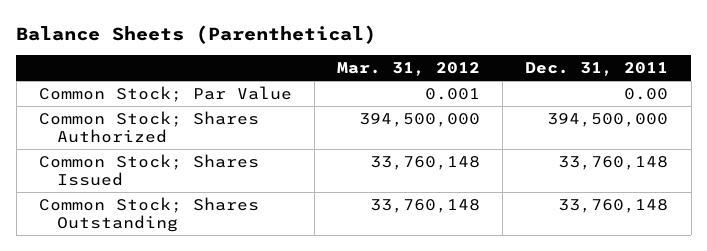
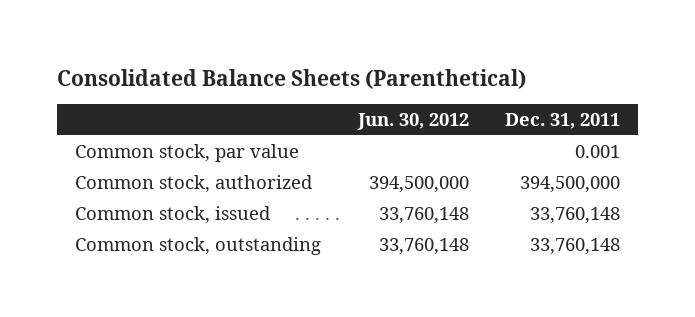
- Balance Sheets (Parenthetical)
+ Consolidated Balance Sheets (Parenthetical)
- | Mar. 31, 2012 | Dec. 31, 2011
+ | Jun. 30, 2012 | Dec. 31, 2011
- Common Stock; Par Value | 0.001 | 0.00
- Common Stock; Shares Authorized | 394,500,000 | 394,500,000
- Common Stock; Shares Issued | 33,760,148 | 33,760,148
- Common Stock; Shares Outstanding | 33,760,148 | 33,760,148
+ Common stock, par value | | 0.001
+ Common stock, authorized | 394,500,000 | 394,500,000
+ Common stock, issued | 33,760,148 | 33,760,148
+ Common stock, outstanding | 33,760,148 | 33,760,148

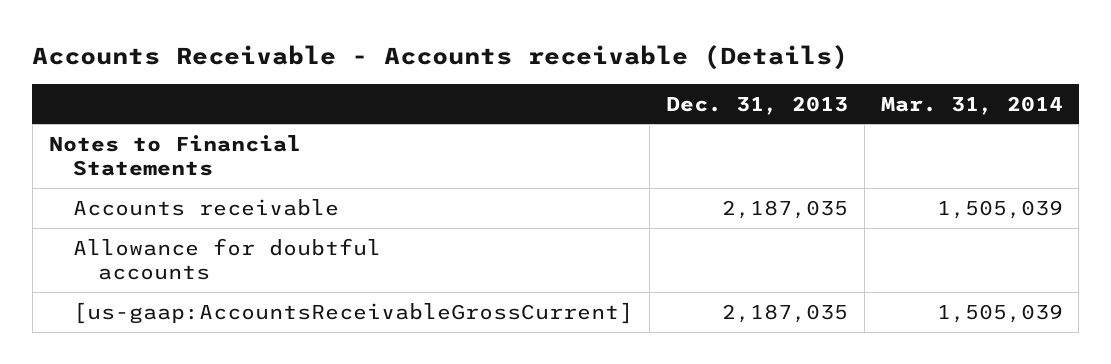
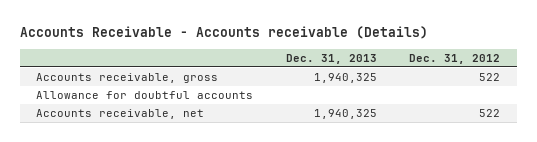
- | Dec. 31, 2013 | Mar. 31, 2014
+ | Dec. 31, 2013 | Dec. 31, 2012
- Notes to Financial Statements
- Accounts receivable | 2,187,035 | 1,505,039
+ Accounts receivable, gross | 1,940,325 | 522
- [us-gaap:AccountsReceivableGrossCurrent] | 2,187,035 | 1,505,039
+ Accounts receivable, net | 1,940,325 | 522

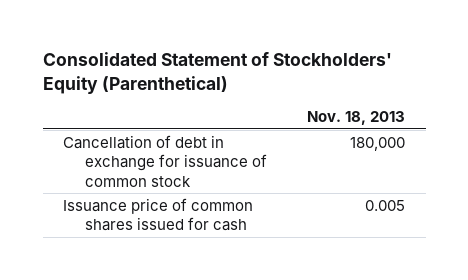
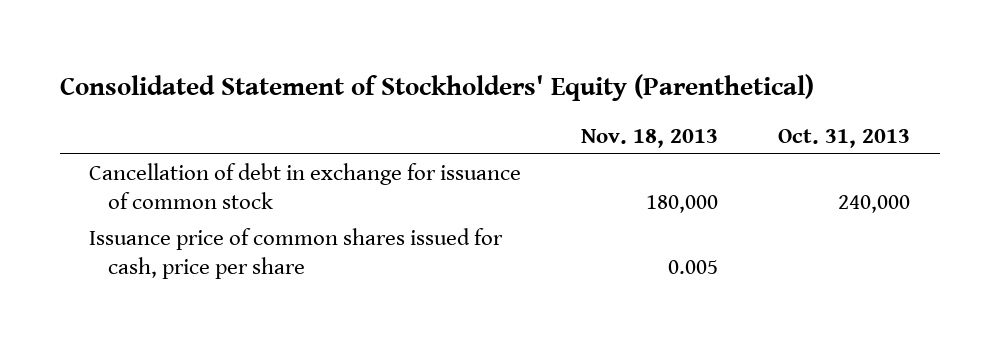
- | Nov. 18, 2013
+ | Nov. 18, 2013 | Oct. 31, 2013
- Issuance price of common shares issued for cash | 0.005
+ Issuance price of common shares issued for cash, price per share | 0.005 |

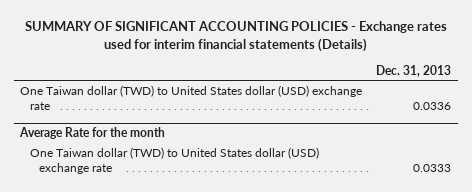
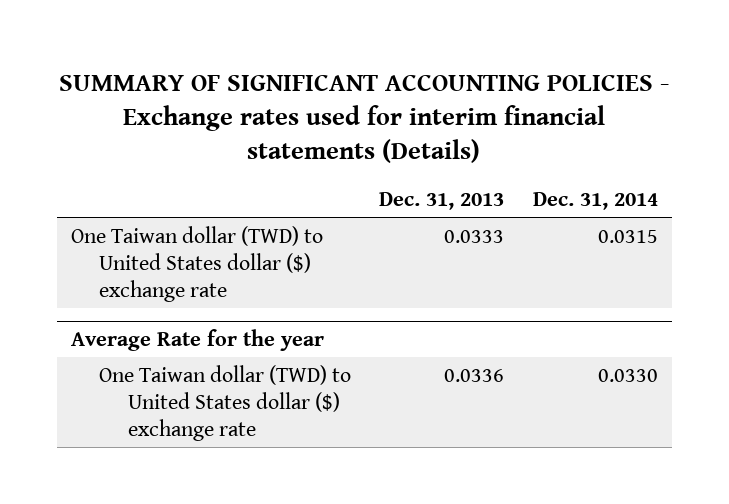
- | Dec. 31, 2013
+ | Dec. 31, 2013 | Dec. 31, 2014
- One Taiwan dollar (TWD) to United States dollar (USD) exchange rate | 0.0336
- Average Rate for the month
- One Taiwan dollar (TWD) to United States dollar (USD) exchange rate | 0.0333
+ One Taiwan dollar (TWD) to United States dollar ($) exchange rate | 0.0333 | 0.0315
+ Average Rate for the year
+ One Taiwan dollar (TWD) to United States dollar ($) exchange rate | 0.0336 | 0.0330

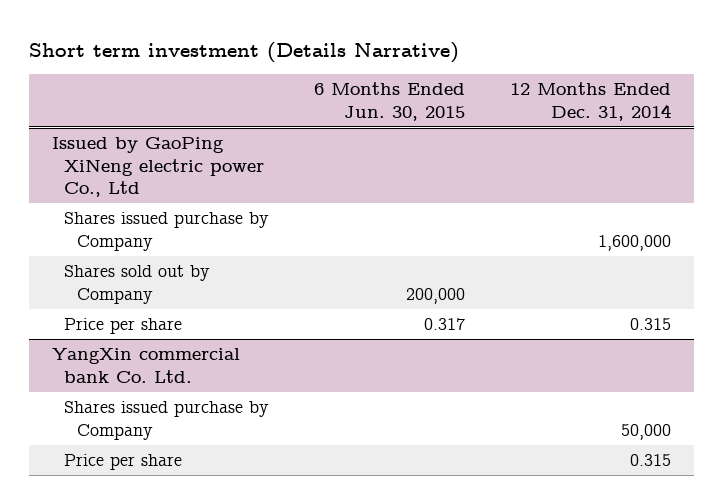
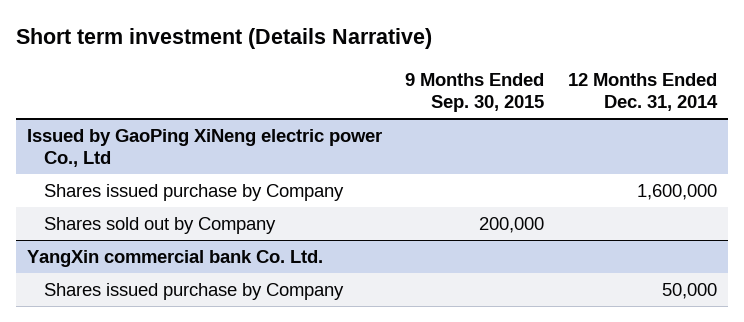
- | 6 Months Ended Jun. 30, 2015 | 12 Months Ended Dec. 31, 2014
+ | 9 Months Ended Sep. 30, 2015 | 12 Months Ended Dec. 31, 2014
@ Issued by GaoPing XiNeng electric power Co., Ltd
- Price per share | 0.317 | 0.315
@ YangXin commercial bank Co. Ltd.
- Price per share | | 0.315

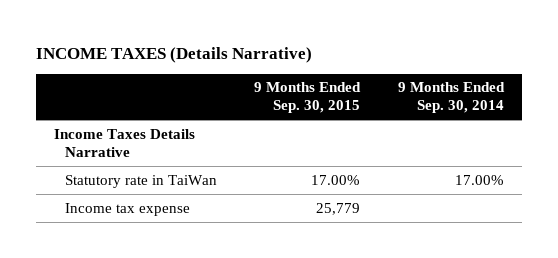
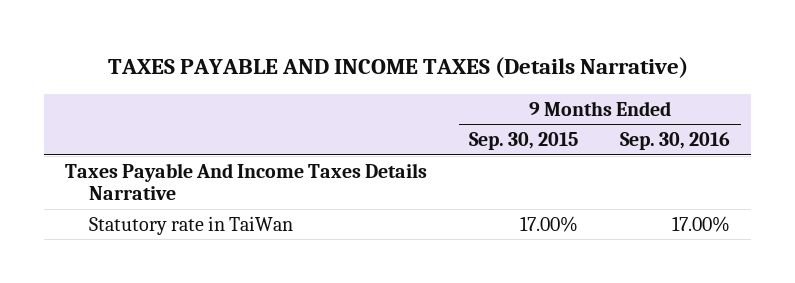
- INCOME TAXES (Details Narrative)
+ TAXES PAYABLE AND INCOME TAXES (Details Narrative)
- | 9 Months Ended Sep. 30, 2015 | 9 Months Ended Sep. 30, 2014
+ | 9 Months Ended Sep. 30, 2015 | 9 Months Ended Sep. 30, 2016
- Income Taxes Details Narrative
+ Taxes Payable And Income Taxes Details Narrative
- Income tax expense | 25,779 |

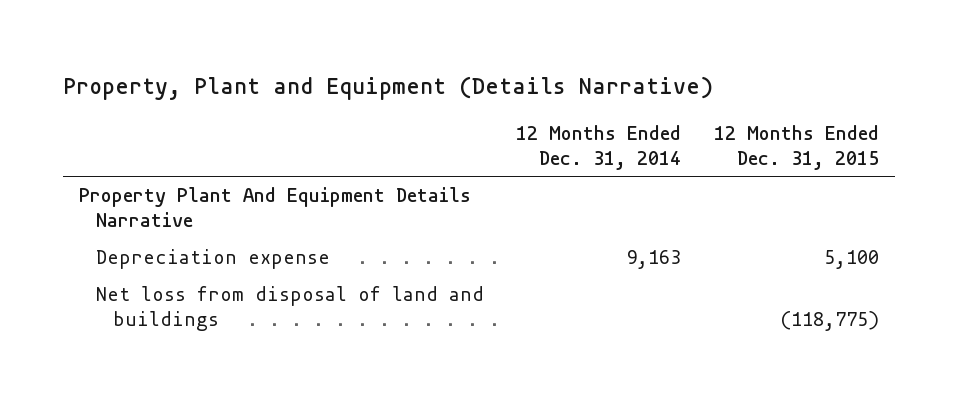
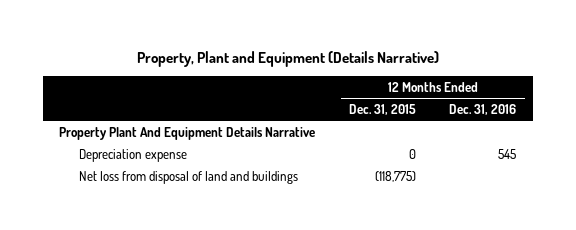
- | 12 Months Ended Dec. 31, 2014 | 12 Months Ended Dec. 31, 2015
+ | 12 Months Ended Dec. 31, 2015 | 12 Months Ended Dec. 31, 2016
- Depreciation expense | 9,163 | 5,100
+ Depreciation expense | 0 | 545

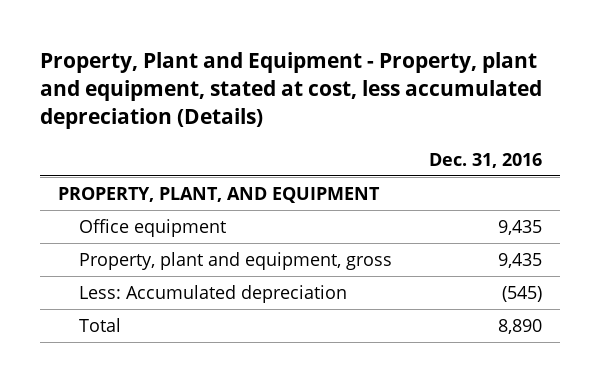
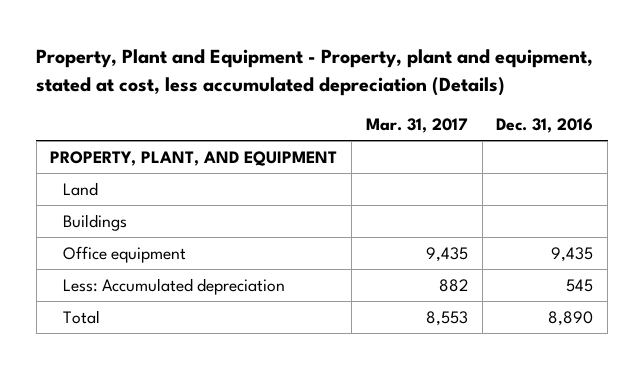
- | Dec. 31, 2016
+ | Mar. 31, 2017 | Dec. 31, 2016
+ Land
+ Buildings
- Property, plant and equipment, gross | 9,435
- Less: Accumulated depreciation | (545)
+ Less: Accumulated depreciation | 882 | 545

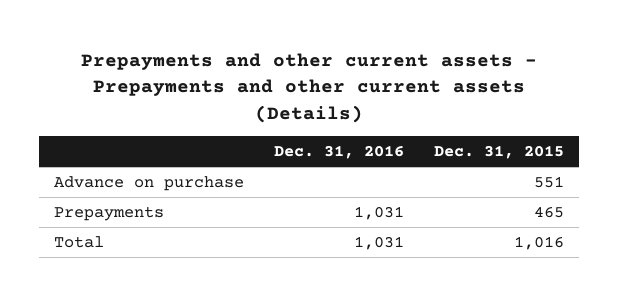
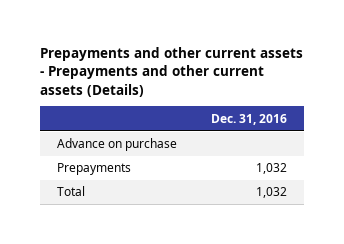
- | Dec. 31, 2016 | Dec. 31, 2015
+ | Dec. 31, 2016
- Prepayments | 1,031 | 465
- Total | 1,031 | 1,016
+ Prepayments | 1,032
+ Total | 1,032

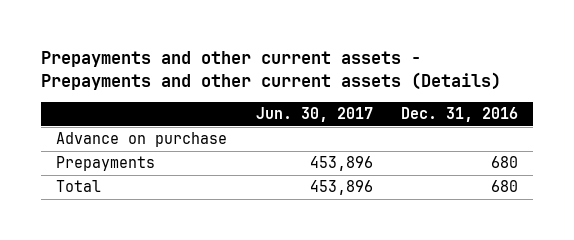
- | Dec. 31, 2016
+ | Jun. 30, 2017 | Dec. 31, 2016
- Prepayments | 1,032
- Total | 1,032
+ Prepayments | 453,896 | 680
+ Total | 453,896 | 680

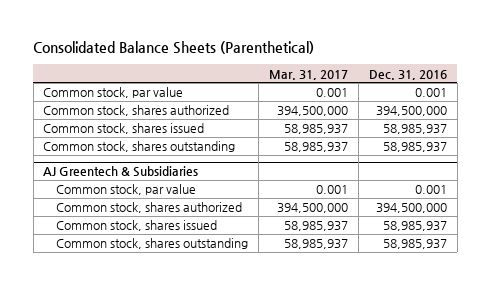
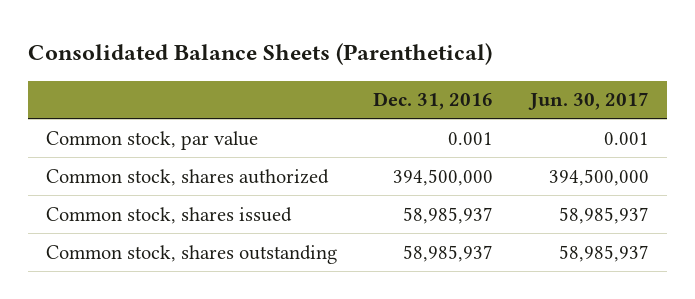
- | Mar. 31, 2017 | Dec. 31, 2016
+ | Dec. 31, 2016 | Jun. 30, 2017
- AJ Greentech & Subsidiaries
- Common stock, par value | 0.001 | 0.001
- Common stock, shares authorized | 394,500,000 | 394,500,000
- Common stock, shares issued | 58,985,937 | 58,985,937
- Common stock, shares outstanding | 58,985,937 | 58,985,937

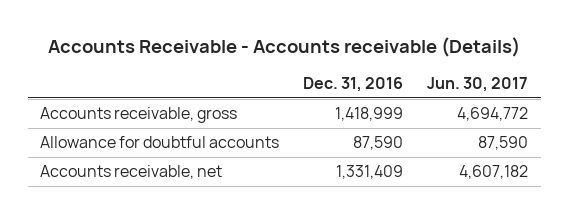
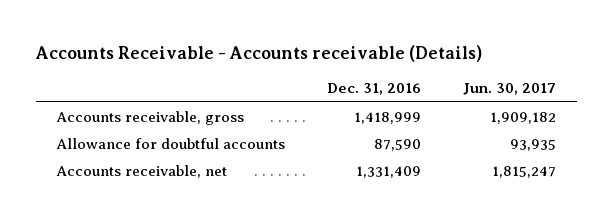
- Accounts receivable, gross | 1,418,999 | 4,694,772
- Allowance for doubtful accounts | 87,590 | 87,590
- Accounts receivable, net | 1,331,409 | 4,607,182
+ Accounts receivable, gross | 1,418,999 | 1,909,182
+ Allowance for doubtful accounts | 87,590 | 93,935
+ Accounts receivable, net | 1,331,409 | 1,815,247

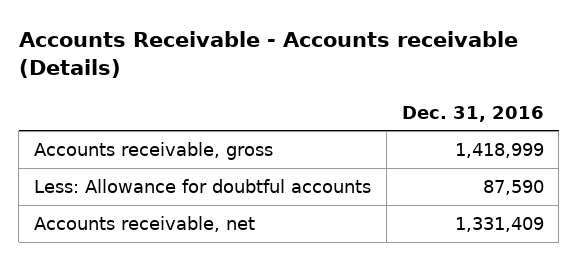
- | Dec. 31, 2016 | Jun. 30, 2017
+ | Dec. 31, 2016
- Allowance for doubtful accounts | 87,590 | 93,935
+ Less: Allowance for doubtful accounts | 87,590

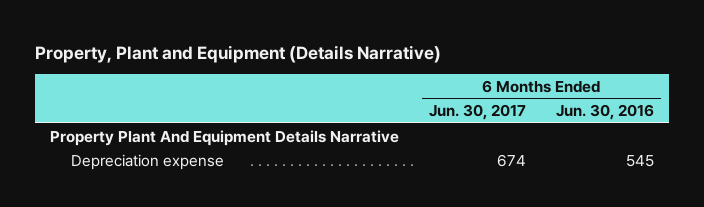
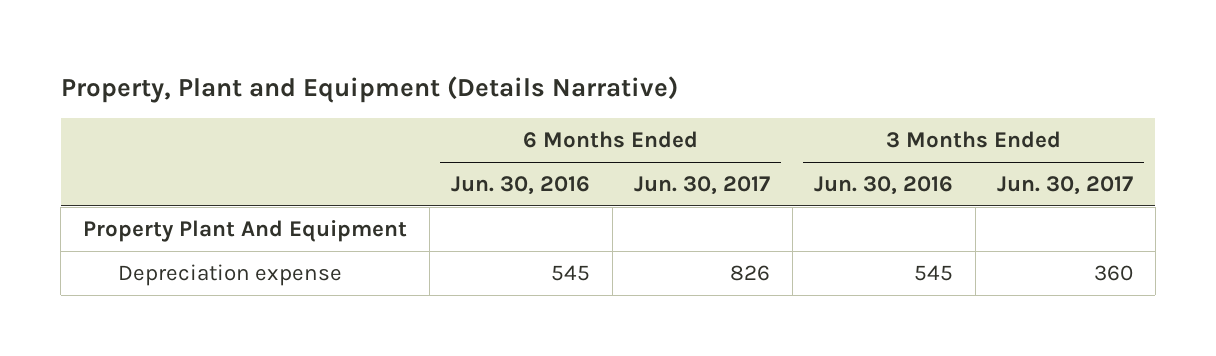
- | 6 Months Ended Jun. 30, 2017 | 6 Months Ended Jun. 30, 2016
+ | 6 Months Ended Jun. 30, 2016 | 6 Months Ended Jun. 30, 2017 | 3 Months Ended Jun. 30, 2016 | 3 Months Ended Jun. 30, 2017
- Property Plant And Equipment Details Narrative
- Depreciation expense | 674 | 545
+ Property Plant And Equipment
+ Depreciation expense | 545 | 826 | 545 | 360

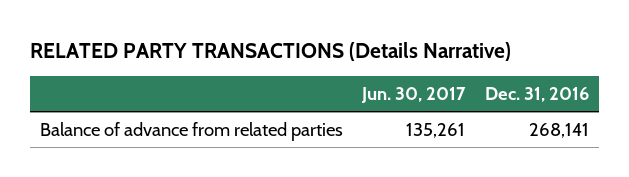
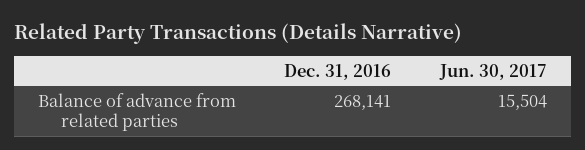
- RELATED PARTY TRANSACTIONS (Details Narrative)
+ Related Party Transactions (Details Narrative)
- | Jun. 30, 2017 | Dec. 31, 2016
+ | Dec. 31, 2016 | Jun. 30, 2017
- Balance of advance from related parties | 135,261 | 268,141
+ Balance of advance from related parties | 268,141 | 15,504

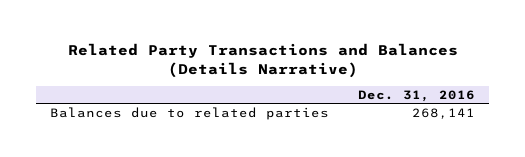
- Related Party Transactions (Details Narrative)
+ Related Party Transactions and Balances (Details Narrative)
- | Dec. 31, 2016 | Jun. 30, 2017
+ | Dec. 31, 2016
- Balance of advance from related parties | 268,141 | 15,504
+ Balances due to related parties | 268,141

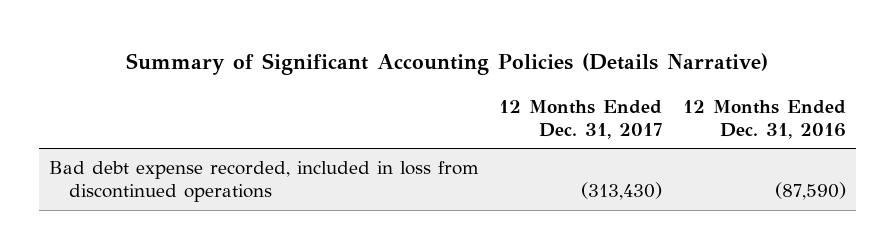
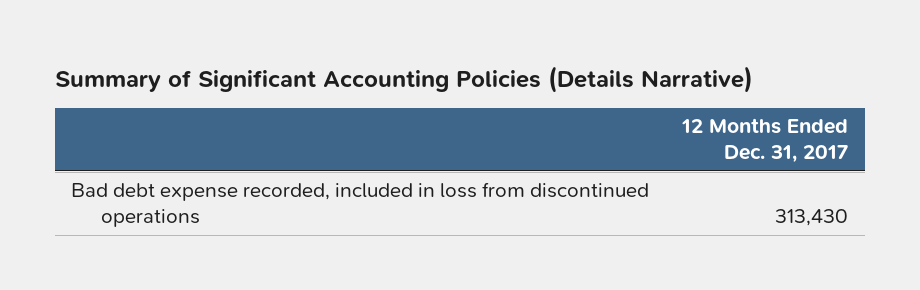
- | 12 Months Ended Dec. 31, 2017 | 12 Months Ended Dec. 31, 2016
+ | 12 Months Ended Dec. 31, 2017
- Bad debt expense recorded, included in loss from discontinued operations | (313,430) | (87,590)
+ Bad debt expense recorded, included in loss from discontinued operations | 313,430

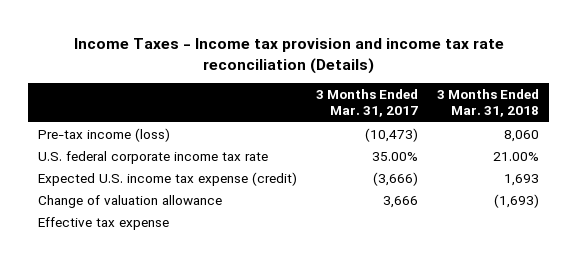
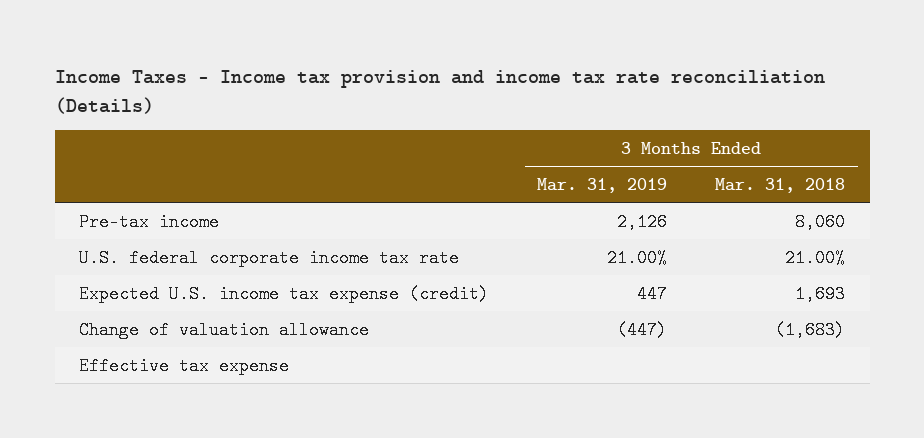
- | 3 Months Ended Mar. 31, 2017 | 3 Months Ended Mar. 31, 2018
+ | 3 Months Ended Mar. 31, 2019 | 3 Months Ended Mar. 31, 2018
- Pre-tax income (loss) | (10,473) | 8,060
+ Pre-tax income | 2,126 | 8,060
- Change of valuation allowance | 3,666 | (1,693)
+ Change of valuation allowance | (447) | (1,683)

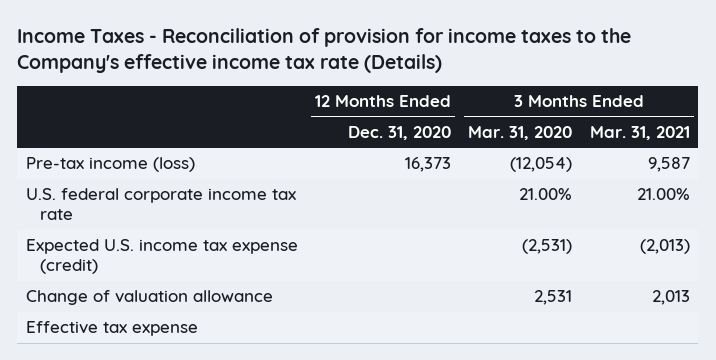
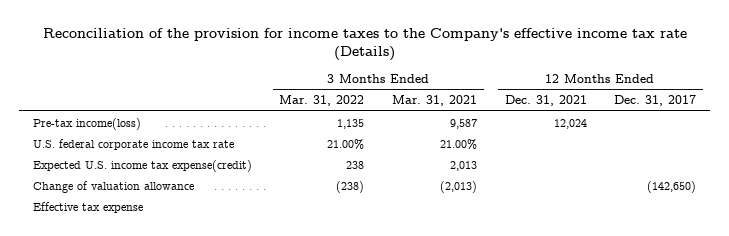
- Income Taxes - Reconciliation of provision for income taxes to the Company's effective income tax rate (Details)
+ Reconciliation of the provision for income taxes to the Company's effective income tax rate (Details)
- | 12 Months Ended Dec. 31, 2020 | 3 Months Ended Mar. 31, 2020 | 3 Months Ended Mar. 31, 2021
+ | 3 Months Ended Mar. 31, 2022 | 3 Months Ended Mar. 31, 2021 | 12 Months Ended Dec. 31, 2021 | 12 Months Ended Dec. 31, 2017
- Pre-tax income (loss) | 16,373 | (12,054) | 9,587
+ Pre-tax income(loss) | 1,135 | 9,587 | 12,024 |
- Expected U.S. income tax expense (credit) | | (2,531) | (2,013)
- Change of valuation allowance | | 2,531 | 2,013
+ Expected U.S. income tax expense(credit) | 238 | 2,013 | |
+ Change of valuation allowance | (238) | (2,013) | | (142,650)

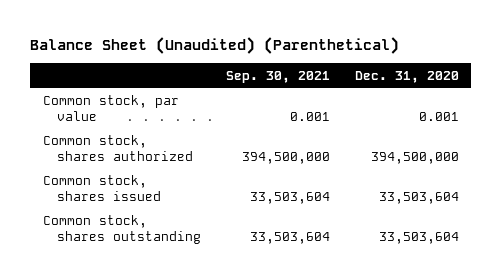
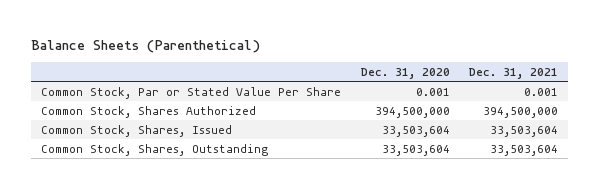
- Balance Sheet (Unaudited) (Parenthetical)
+ Balance Sheets (Parenthetical)
- | Sep. 30, 2021 | Dec. 31, 2020
+ | Dec. 31, 2020 | Dec. 31, 2021
- Common stock, par value | 0.001 | 0.001
- Common stock, shares authorized | 394,500,000 | 394,500,000
- Common stock, shares issued | 33,503,604 | 33,503,604
- Common stock, shares outstanding | 33,503,604 | 33,503,604
+ Common Stock, Par or Stated Value Per Share | 0.001 | 0.001
+ Common Stock, Shares Authorized | 394,500,000 | 394,500,000
+ Common Stock, Shares, Issued | 33,503,604 | 33,503,604
+ Common Stock, Shares, Outstanding | 33,503,604 | 33,503,604

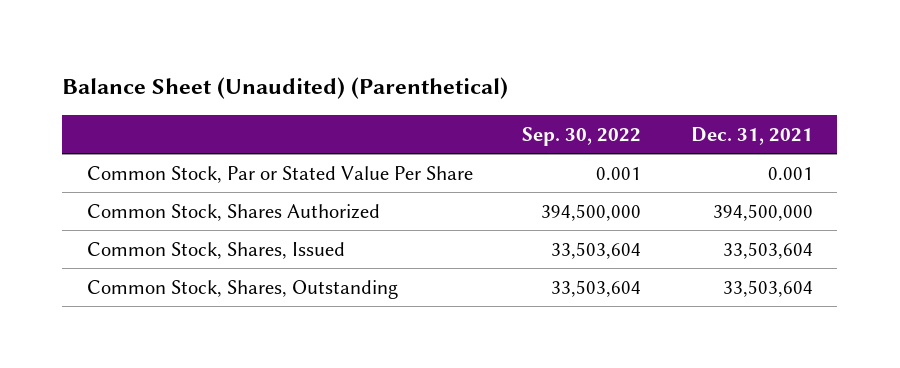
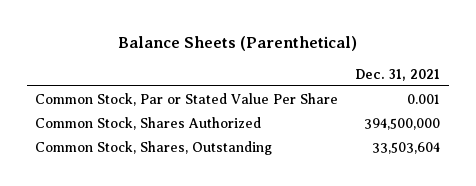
- Balance Sheet (Unaudited) (Parenthetical)
+ Balance Sheets (Parenthetical)
- | Sep. 30, 2022 | Dec. 31, 2021
+ | Dec. 31, 2021
- Common Stock, Shares, Issued | 33,503,604 | 33,503,604

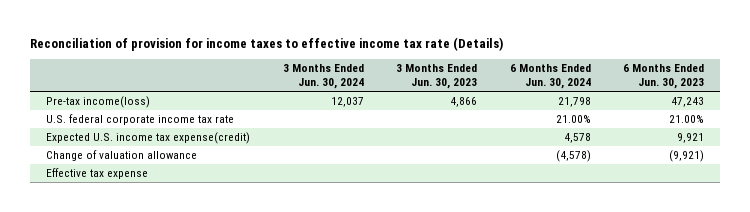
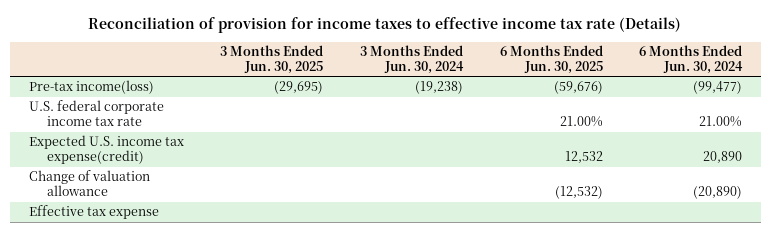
- | 3 Months Ended Jun. 30, 2024 | 3 Months Ended Jun. 30, 2023 | 6 Months Ended Jun. 30, 2024 | 6 Months Ended Jun. 30, 2023
+ | 3 Months Ended Jun. 30, 2025 | 3 Months Ended Jun. 30, 2024 | 6 Months Ended Jun. 30, 2025 | 6 Months Ended Jun. 30, 2024
- Pre-tax income(loss) | 12,037 | 4,866 | 21,798 | 47,243
+ Pre-tax income(loss) | (29,695) | (19,238) | (59,676) | (99,477)
- Expected U.S. income tax expense(credit) | | | 4,578 | 9,921
- Change of valuation allowance | | | (4,578) | (9,921)
+ Expected U.S. income tax expense(credit) | | | 12,532 | 20,890
+ Change of valuation allowance | | | (12,532) | (20,890)

